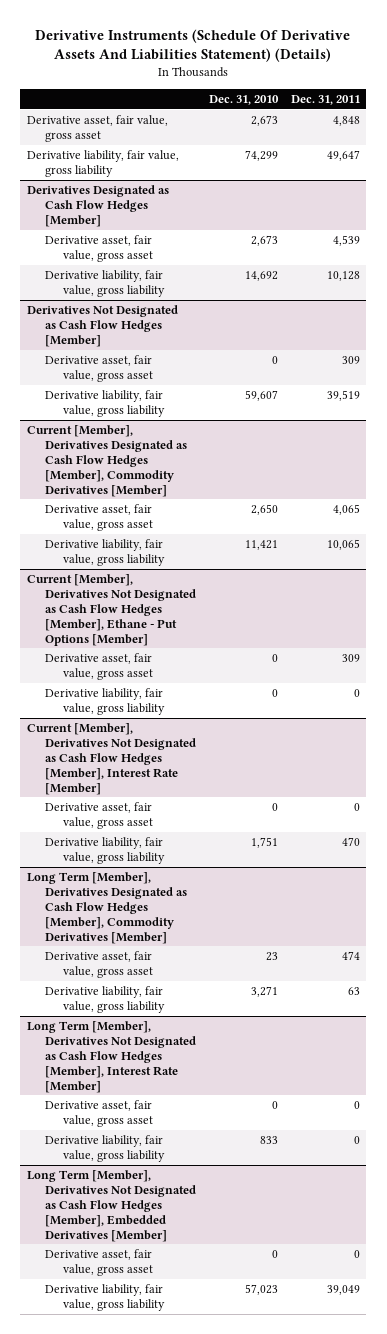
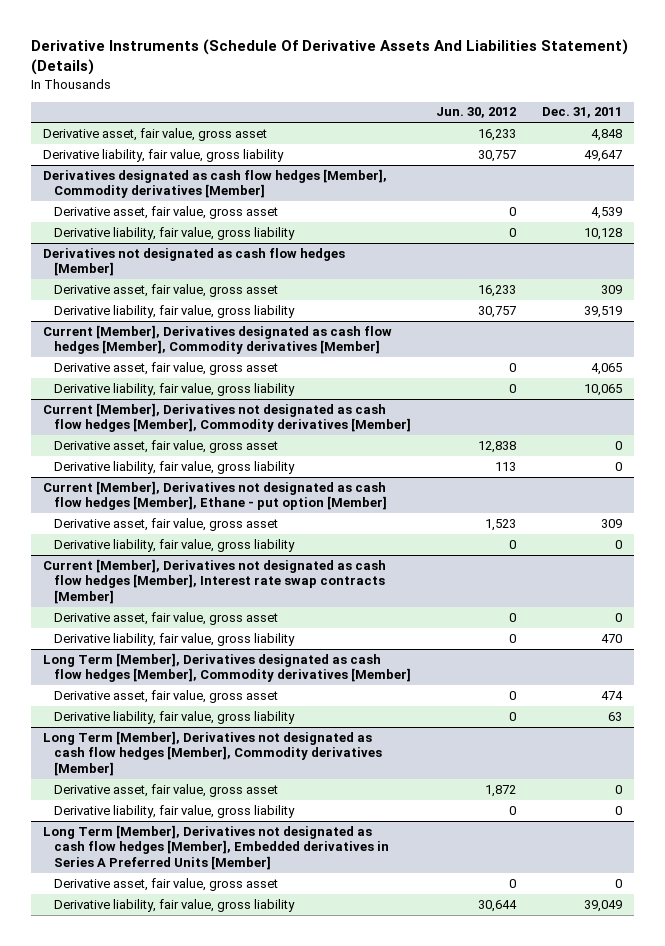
- | Dec. 31, 2010 | Dec. 31, 2011
+ | Jun. 30, 2012 | Dec. 31, 2011
- Derivatives Designated as Cash Flow Hedges [Member]
+ Derivatives designated as cash flow hedges [Member], Commodity derivatives [Member]
- Derivatives Not Designated as Cash Flow Hedges [Member]
+ Derivatives not designated as cash flow hedges [Member]
- Current [Member], Derivatives Designated as Cash Flow Hedges [Member], Commodity Derivatives [Member]
+ Current [Member], Derivatives designated as cash flow hedges [Member], Commodity derivatives [Member]
- Current [Member], Derivatives Not Designated as Cash Flow Hedges [Member], Ethane - Put Options [Member]
+ Current [Member], Derivatives not designated as cash flow hedges [Member], Commodity derivatives [Member]
+ Derivative asset, fair value, gross asset | 12,838 | 0
+ Derivative liability, fair value, gross liability | 113 | 0
+ Current [Member], Derivatives not designated as cash flow hedges [Member], Ethane - put option [Member]
- Current [Member], Derivatives Not Designated as Cash Flow Hedges [Member], Interest Rate [Member]
+ Current [Member], Derivatives not designated as cash flow hedges [Member], Interest rate swap contracts [Member]
- Long Term [Member], Derivatives Designated as Cash Flow Hedges [Member], Commodity Derivatives [Member]
+ Long Term [Member], Derivatives designated as cash flow hedges [Member], Commodity derivatives [Member]
- Long Term [Member], Derivatives Not Designated as Cash Flow Hedges [Member], Interest Rate [Member]
+ Long Term [Member], Derivatives not designated as cash flow hedges [Member], Commodity derivatives [Member]
- Long Term [Member], Derivatives Not Designated as Cash Flow Hedges [Member], Embedded Derivatives [Member]
+ Long Term [Member], Derivatives not designated as cash flow hedges [Member], Embedded derivatives in Series A Preferred Units [Member]

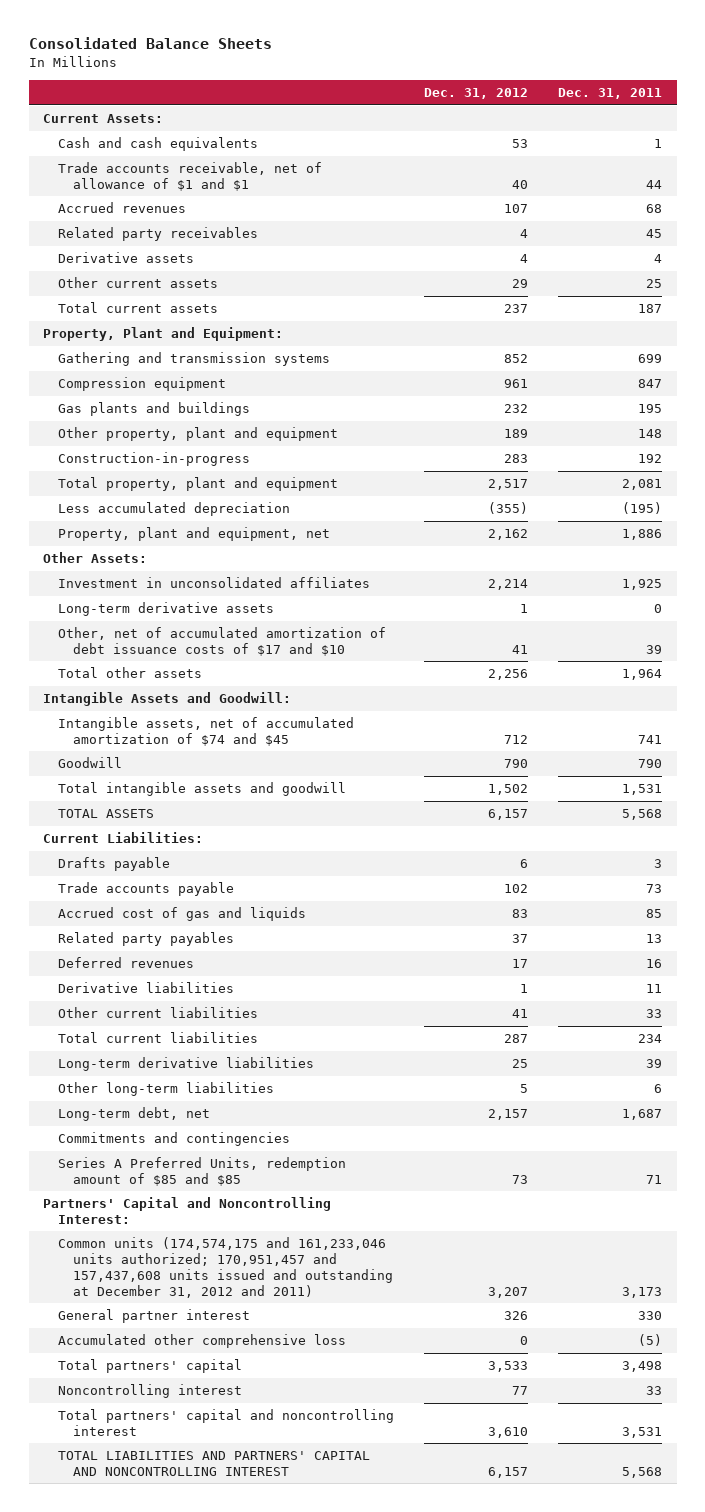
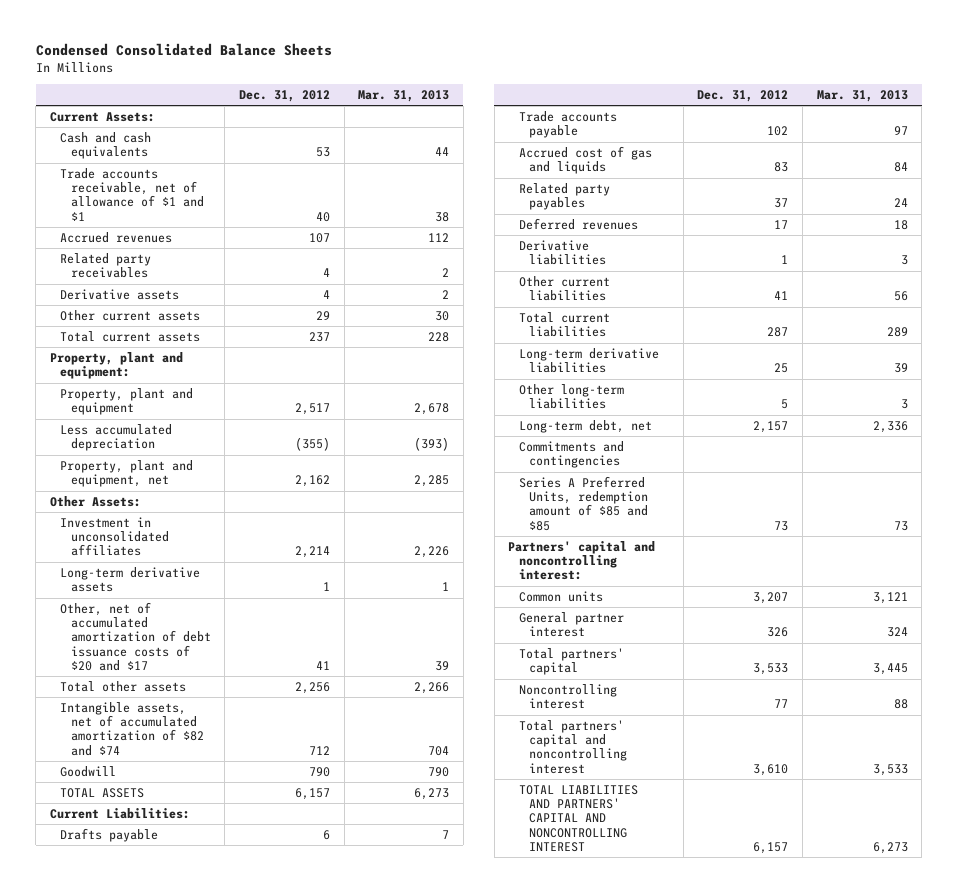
- Consolidated Balance Sheets
+ Condensed Consolidated Balance Sheets
- | Dec. 31, 2012 | Dec. 31, 2011
+ | Dec. 31, 2012 | Mar. 31, 2013
- Property, Plant and Equipment:
- Gathering and transmission systems | 852 | 699
- Compression equipment | 961 | 847
- Gas plants and buildings | 232 | 195
- Other property, plant and equipment | 189 | 148
- Construction-in-progress | 283 | 192
- Total property, plant and equipment | 2,517 | 2,081
+ Property, plant and equipment:
+ Property, plant and equipment | 2,517 | 2,678
- Other, net of accumulated amortization of debt issuance costs of $17 and $10 | 41 | 39
+ Other, net of accumulated amortization of debt issuance costs of $20 and $17 | 41 | 39
- Intangible Assets and Goodwill:
- Intangible assets, net of accumulated amortization of $74 and $45 | 712 | 741
+ Intangible assets, net of accumulated amortization of $82 and $74 | 712 | 704
- Total intangible assets and goodwill | 1,502 | 1,531
- Partners' Capital and Noncontrolling Interest:
- Common units (174,574,175 and 161,233,046 units authorized; 170,951,457 and 157,437,608 units issued and outstanding at December 31, 2012 and 2011) | 3,207 | 3,173
+ Partners' capital and noncontrolling interest:
+ Common units | 3,207 | 3,121
- Accumulated other comprehensive loss | 0 | (5)

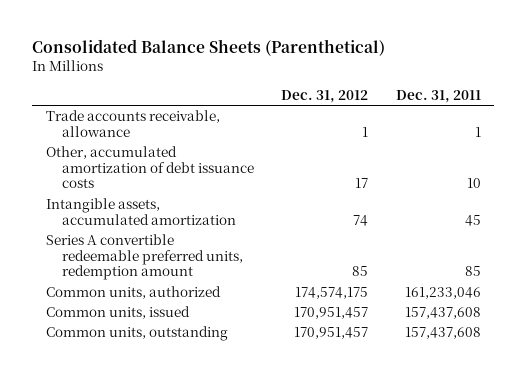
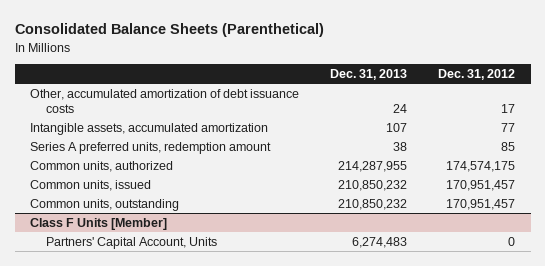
- | Dec. 31, 2012 | Dec. 31, 2011
+ | Dec. 31, 2013 | Dec. 31, 2012
- Trade accounts receivable, allowance | 1 | 1
- Intangible assets, accumulated amortization | 74 | 45
- Series A convertible redeemable preferred units, redemption amount | 85 | 85
+ Intangible assets, accumulated amortization | 107 | 77
+ Series A preferred units, redemption amount | 38 | 85
+ Class F Units [Member]
+ Partners' Capital Account, Units | 6,274,483 | 0

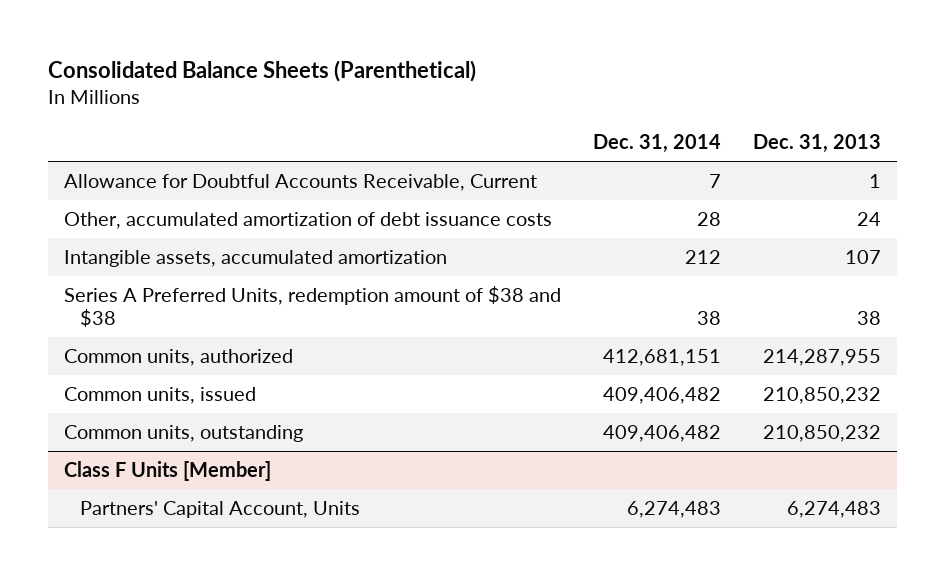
- | Dec. 31, 2013 | Dec. 31, 2012
+ | Dec. 31, 2014 | Dec. 31, 2013
+ Allowance for Doubtful Accounts Receivable, Current | 7 | 1
- Series A preferred units, redemption amount | 38 | 85
+ Series A Preferred Units, redemption amount of $38 and $38 | 38 | 38

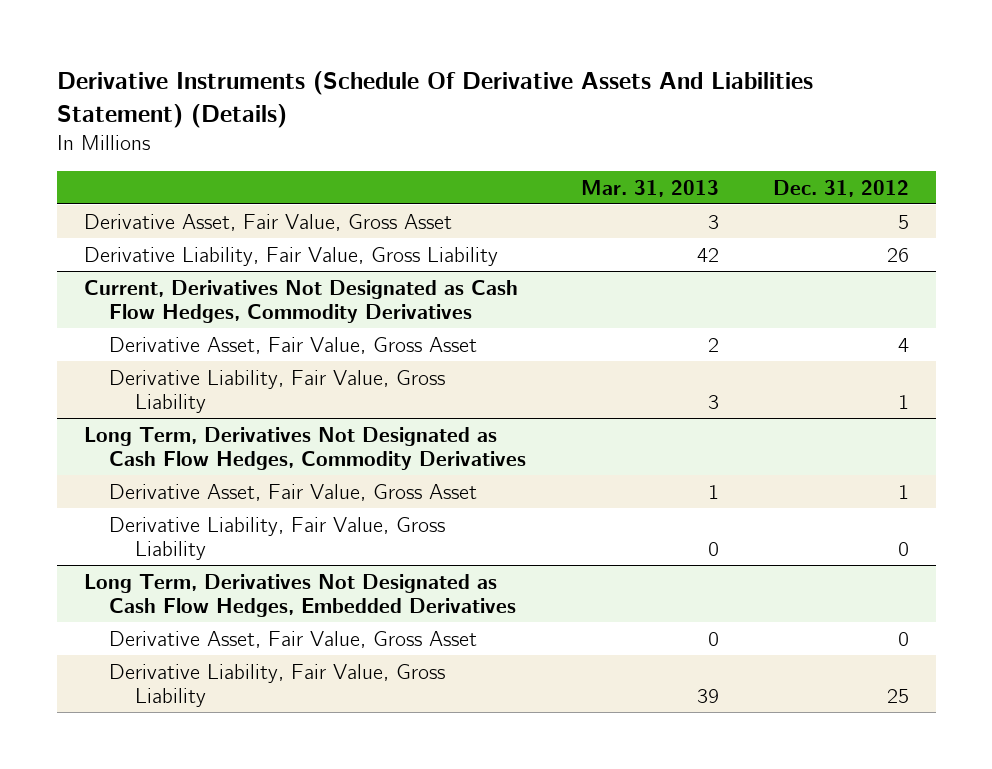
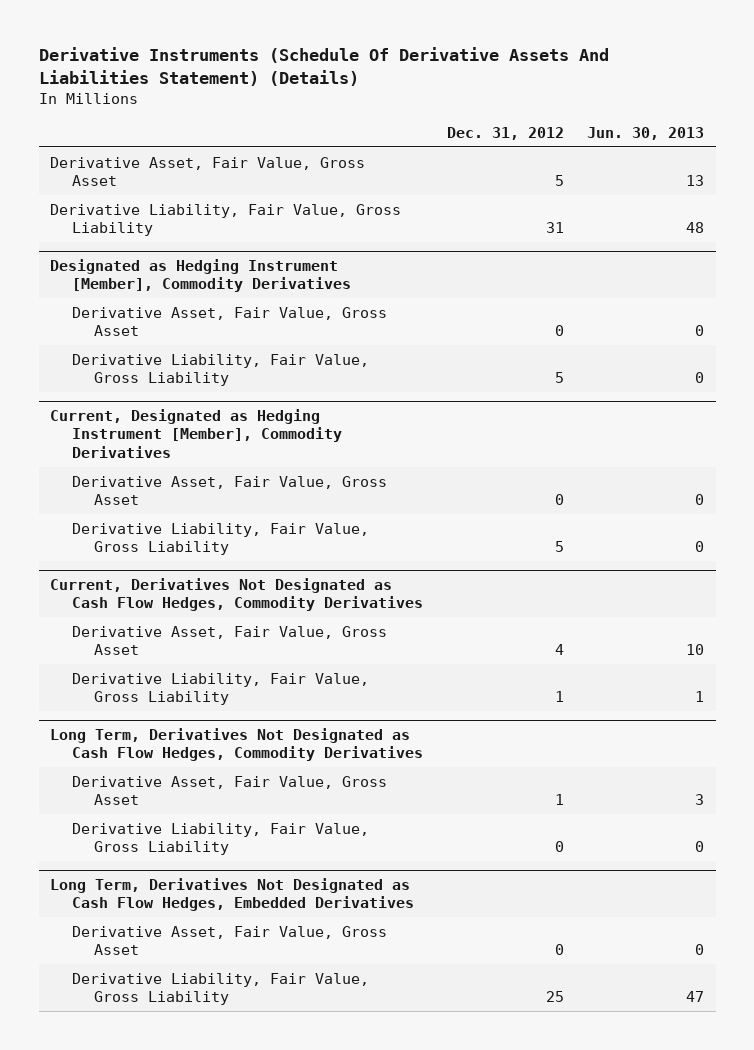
- | Mar. 31, 2013 | Dec. 31, 2012
+ | Dec. 31, 2012 | Jun. 30, 2013
- Derivative Liability, Fair Value, Gross Liability | 42 | 26
+ Derivative Liability, Fair Value, Gross Liability | 31 | 48
+ Designated as Hedging Instrument [Member], Commodity Derivatives
+ Derivative Asset, Fair Value, Gross Asset | 0 | 0
+ Derivative Liability, Fair Value, Gross Liability | 5 | 0
+ Current, Designated as Hedging Instrument [Member], Commodity Derivatives
+ Derivative Asset, Fair Value, Gross Asset | 0 | 0
+ Derivative Liability, Fair Value, Gross Liability | 5 | 0

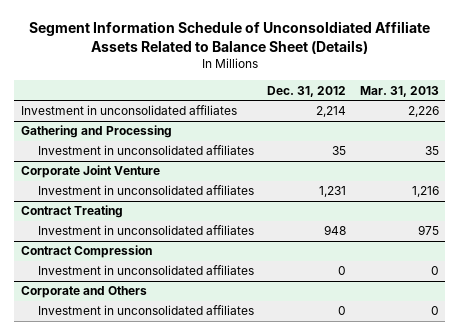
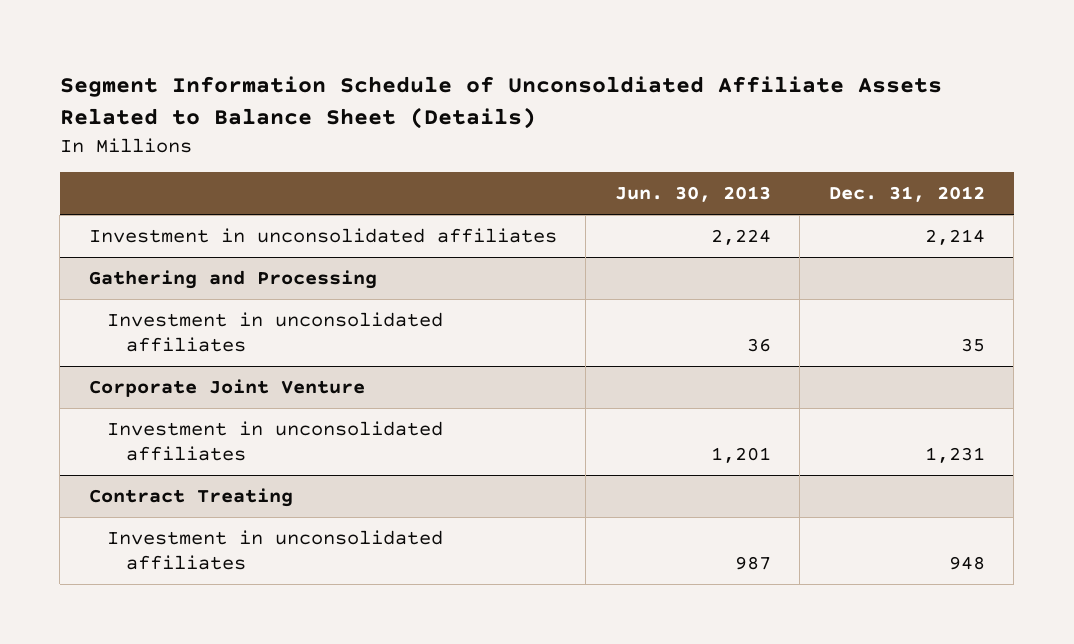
- | Dec. 31, 2012 | Mar. 31, 2013
+ | Jun. 30, 2013 | Dec. 31, 2012
- Contract Compression
- Investment in unconsolidated affiliates | 0 | 0
- Corporate and Others
- Investment in unconsolidated affiliates | 0 | 0

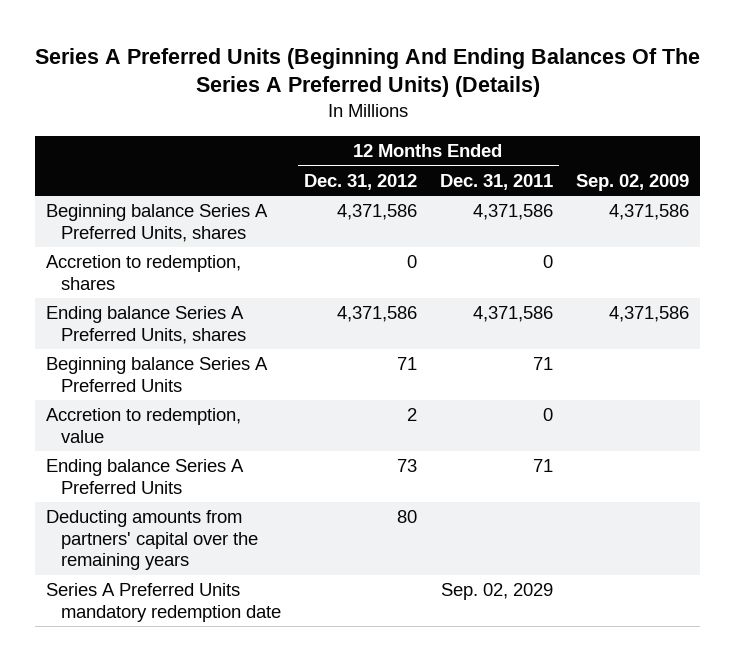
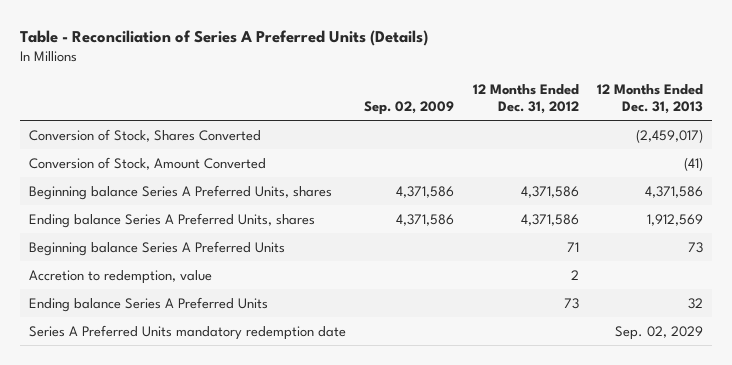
- Series A Preferred Units (Beginning And Ending Balances Of The Series A Preferred Units) (Details)
+ Table - Reconciliation of Series A Preferred Units (Details)
- | 12 Months Ended Dec. 31, 2012 | 12 Months Ended Dec. 31, 2011 | Sep. 02, 2009
+ | Sep. 02, 2009 | 12 Months Ended Dec. 31, 2012 | 12 Months Ended Dec. 31, 2013
+ Conversion of Stock, Shares Converted | | | (2,459,017)
+ Conversion of Stock, Amount Converted | | | (41)
- Accretion to redemption, shares | 0 | 0 |
- Deducting amounts from partners' capital over the remaining years | 80 | |

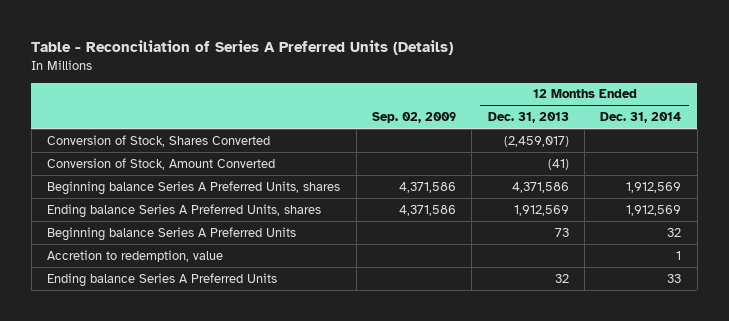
- | Sep. 02, 2009 | 12 Months Ended Dec. 31, 2012 | 12 Months Ended Dec. 31, 2013
+ | Sep. 02, 2009 | 12 Months Ended Dec. 31, 2013 | 12 Months Ended Dec. 31, 2014
- Series A Preferred Units mandatory redemption date | | | Sep. 02, 2029

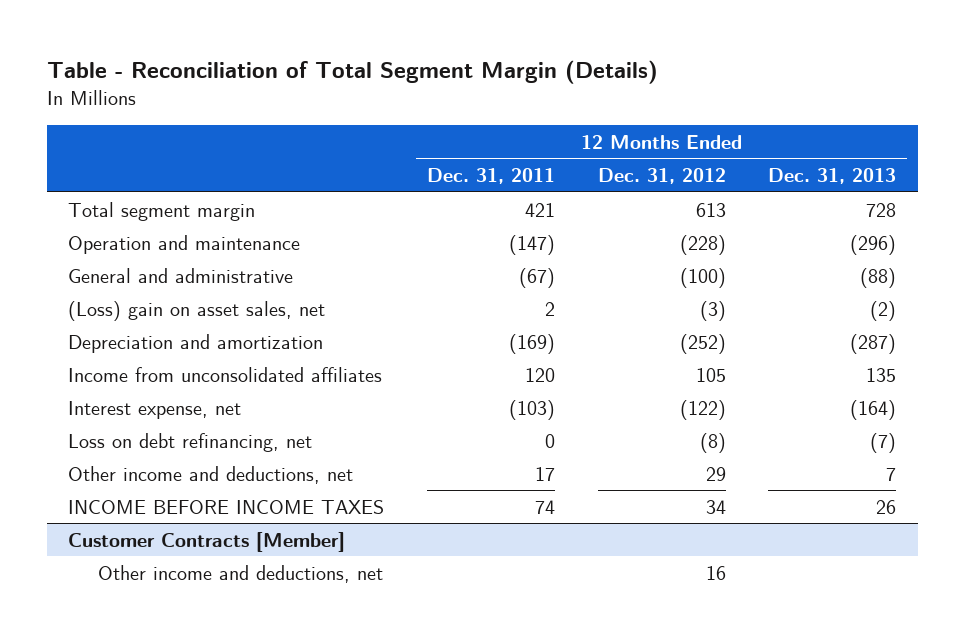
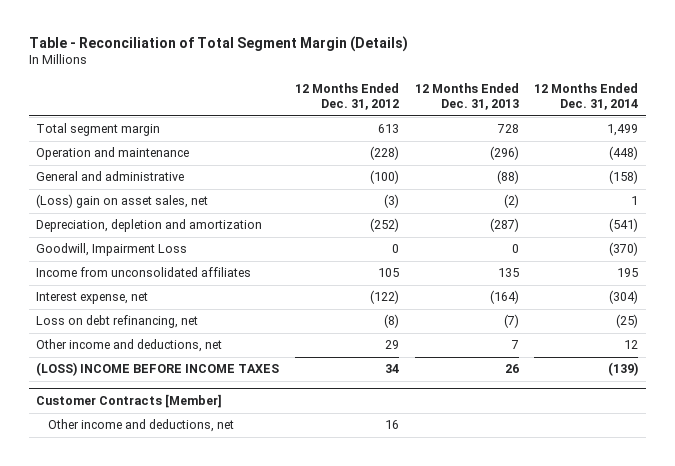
- | 12 Months Ended Dec. 31, 2011 | 12 Months Ended Dec. 31, 2012 | 12 Months Ended Dec. 31, 2013
+ | 12 Months Ended Dec. 31, 2012 | 12 Months Ended Dec. 31, 2013 | 12 Months Ended Dec. 31, 2014
- Depreciation and amortization | (169) | (252) | (287)
+ Depreciation, depletion and amortization | (252) | (287) | (541)
+ Goodwill, Impairment Loss | 0 | 0 | (370)
- INCOME BEFORE INCOME TAXES | 74 | 34 | 26
+ (LOSS) INCOME BEFORE INCOME TAXES | 34 | 26 | (139)

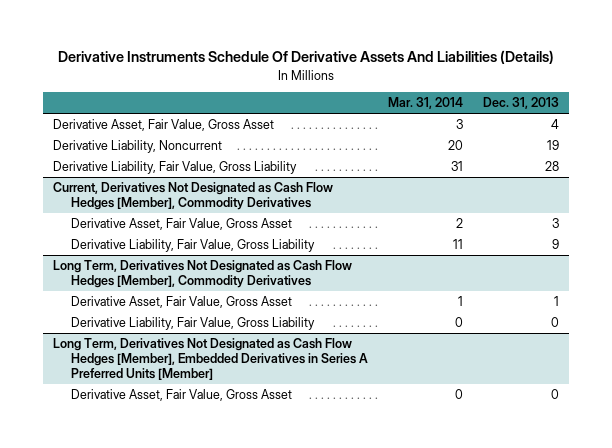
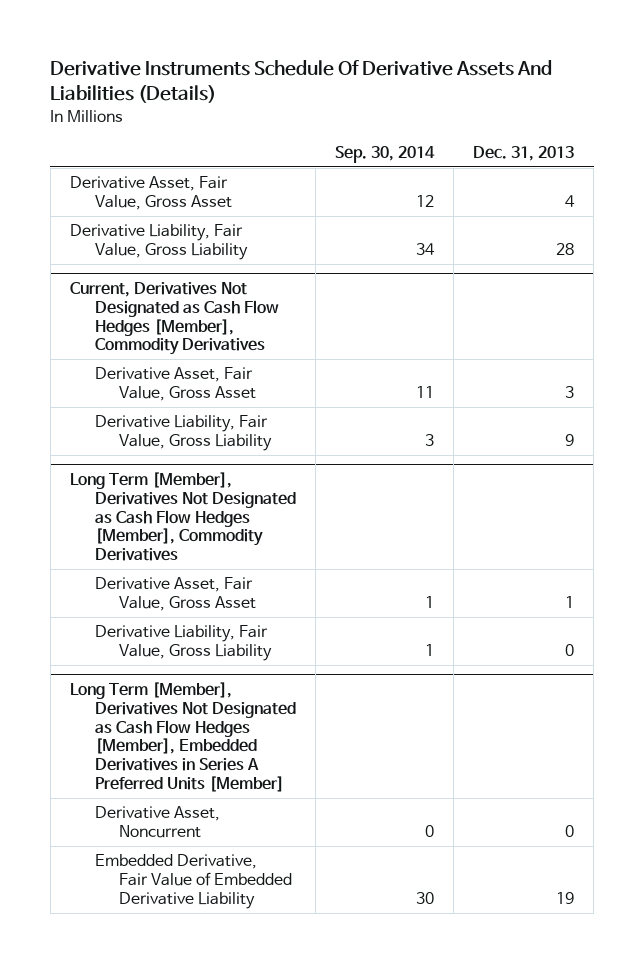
- | Mar. 31, 2014 | Dec. 31, 2013
+ | Sep. 30, 2014 | Dec. 31, 2013
- Derivative Liability, Noncurrent | 20 | 19
- Long Term, Derivatives Not Designated as Cash Flow Hedges [Member], Commodity Derivatives
+ Long Term [Member], Derivatives Not Designated as Cash Flow Hedges [Member], Commodity Derivatives
- Long Term, Derivatives Not Designated as Cash Flow Hedges [Member], Embedded Derivatives in Series A Preferred Units [Member]
- Derivative Asset, Fair Value, Gross Asset | 0 | 0
+ Long Term [Member], Derivatives Not Designated as Cash Flow Hedges [Member], Embedded Derivatives in Series A Preferred Units [Member]
+ Derivative Asset, Noncurrent | 0 | 0
+ Embedded Derivative, Fair Value of Embedded Derivative Liability | 30 | 19

